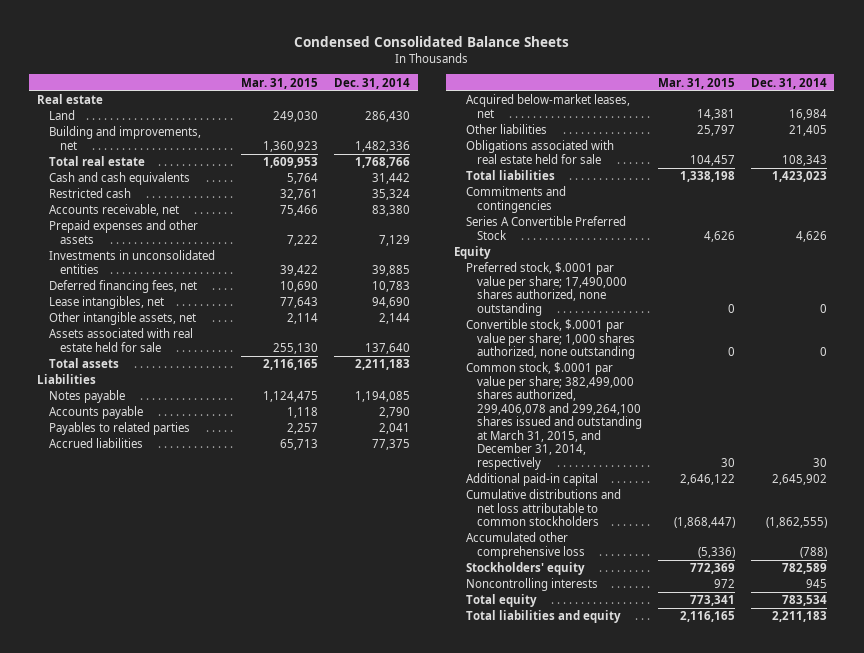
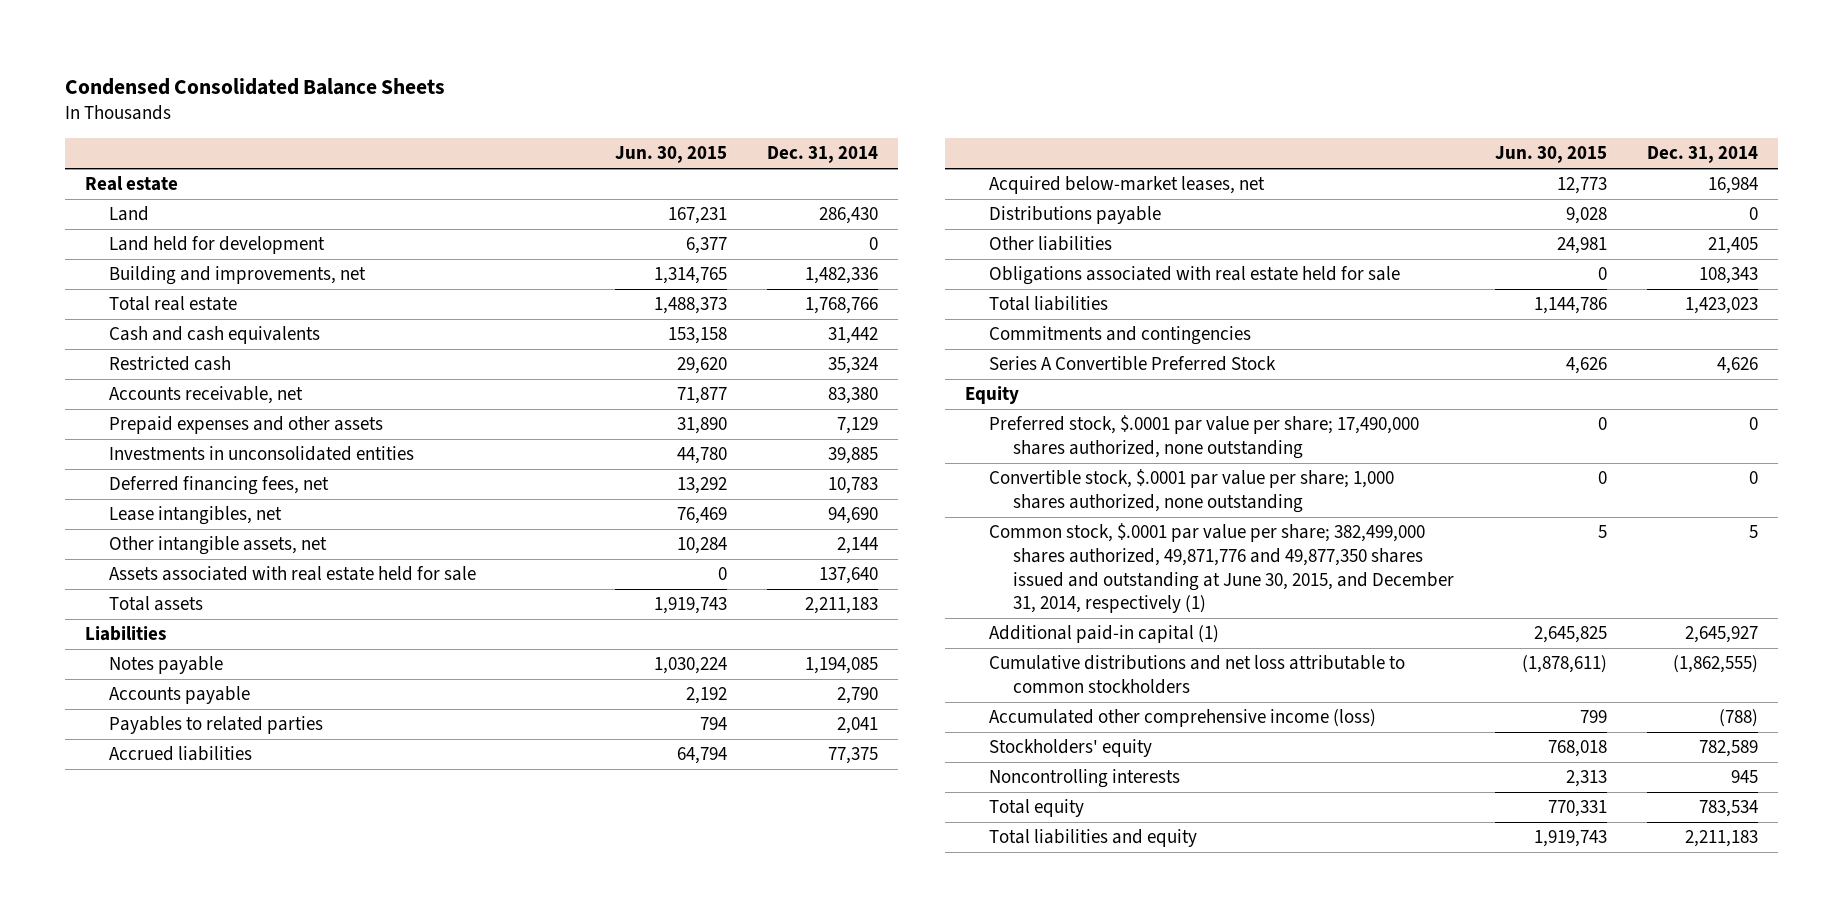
- | Mar. 31, 2015 | Dec. 31, 2014
+ | Jun. 30, 2015 | Dec. 31, 2014
+ Land held for development | 6,377 | 0
+ Distributions payable | 9,028 | 0
- Common stock, $.0001 par value per share; 382,499,000 shares authorized, 299,406,078 and 299,264,100 shares issued and outstanding at March 31, 2015, and December 31, 2014, respectively | 30 | 30
- Additional paid-in capital | 2,646,122 | 2,645,902
+ Common stock, $.0001 par value per share; 382,499,000 shares authorized, 49,871,776 and 49,877,350 shares issued and outstanding at June 30, 2015, and December 31, 2014, respectively (1) | 5 | 5
+ Additional paid-in capital (1) | 2,645,825 | 2,645,927
- Accumulated other comprehensive loss | (5,336) | (788)
+ Accumulated other comprehensive income (loss) | 799 | (788)

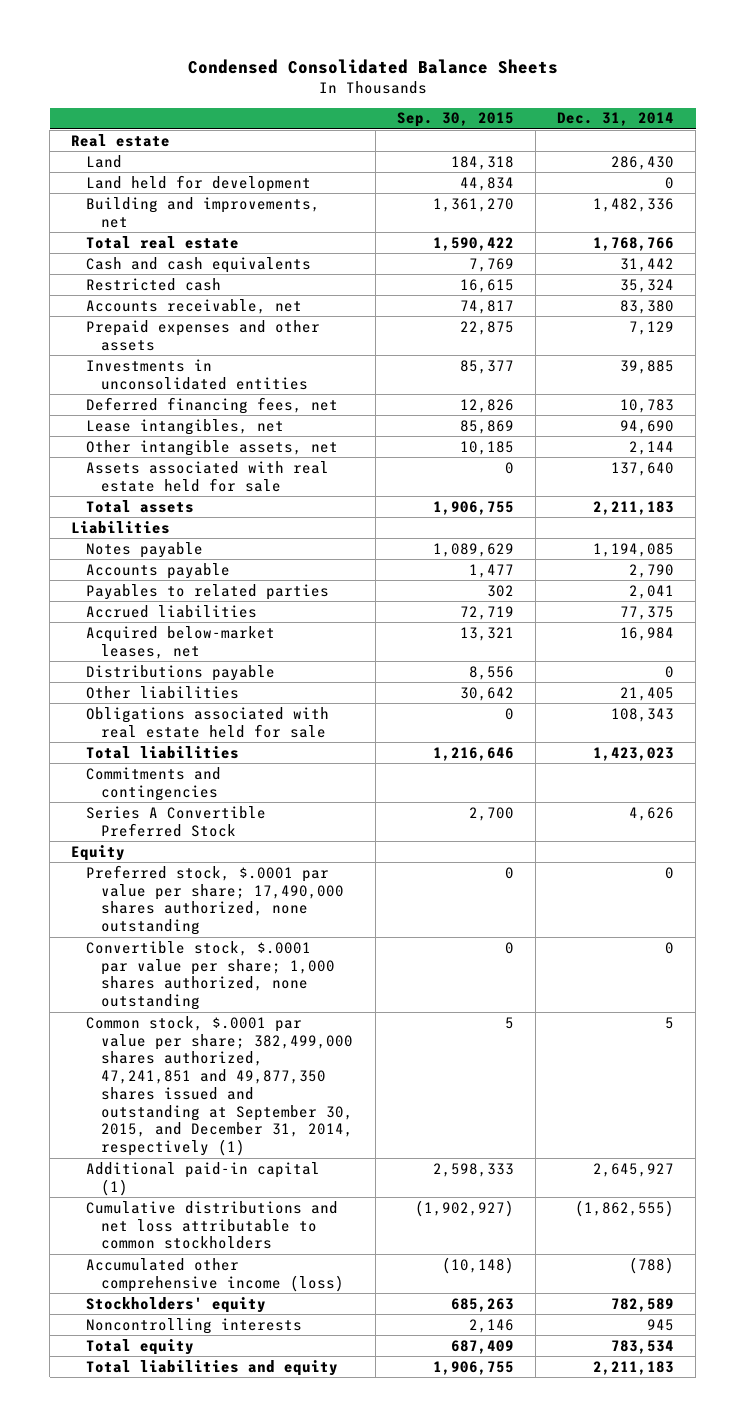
- | Jun. 30, 2015 | Dec. 31, 2014
+ | Sep. 30, 2015 | Dec. 31, 2014
- Common stock, $.0001 par value per share; 382,499,000 shares authorized, 49,871,776 and 49,877,350 shares issued and outstanding at June 30, 2015, and December 31, 2014, respectively (1) | 5 | 5
+ Common stock, $.0001 par value per share; 382,499,000 shares authorized, 47,241,851 and 49,877,350 shares issued and outstanding at September 30, 2015, and December 31, 2014, respectively (1) | 5 | 5

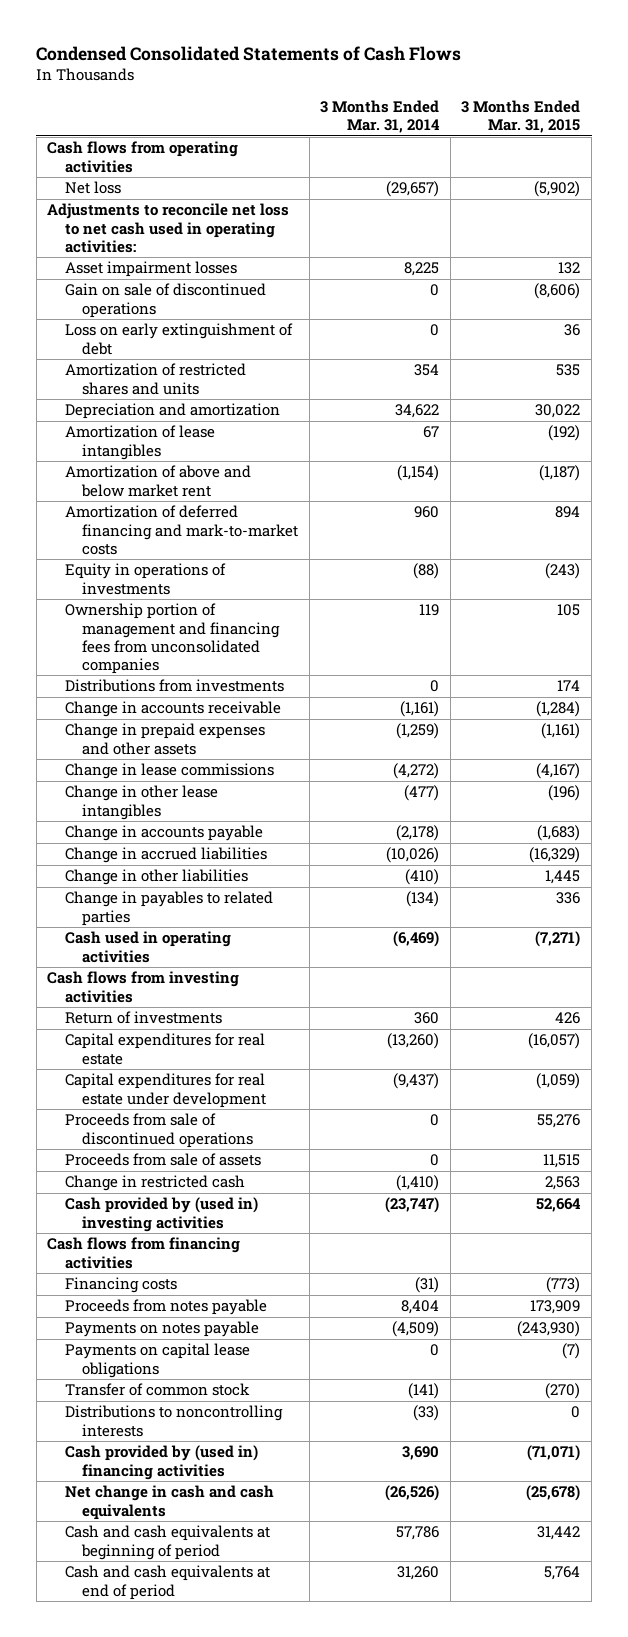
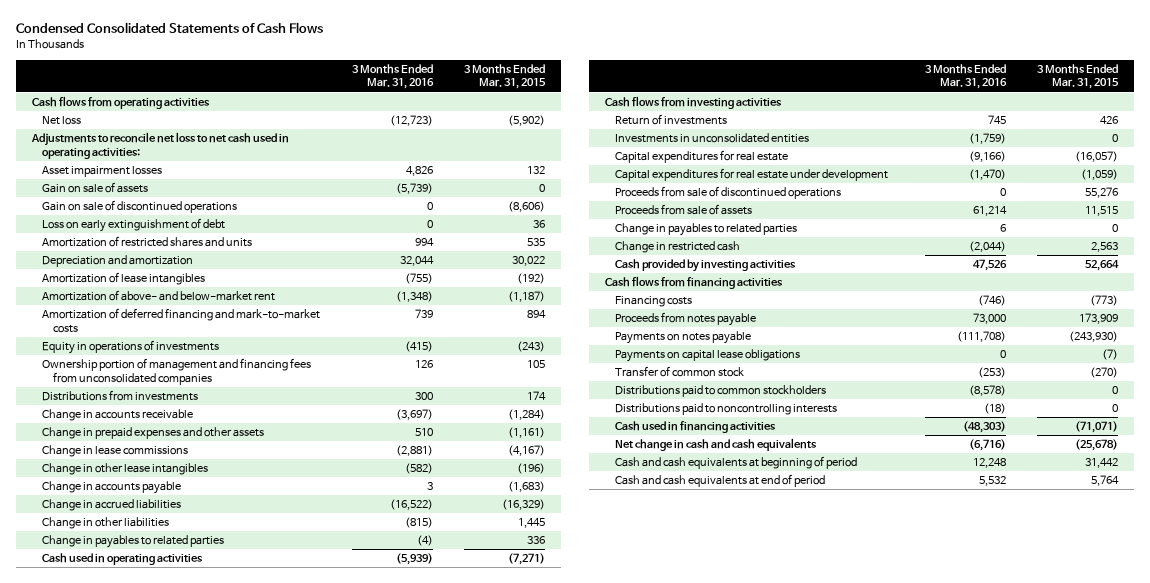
- | 3 Months Ended Mar. 31, 2014 | 3 Months Ended Mar. 31, 2015
+ | 3 Months Ended Mar. 31, 2016 | 3 Months Ended Mar. 31, 2015
+ Gain on sale of assets | (5,739) | 0
- Amortization of above and below market rent | (1,154) | (1,187)
+ Amortization of above- and below-market rent | (1,348) | (1,187)
+ Investments in unconsolidated entities | (1,759) | 0
+ Change in payables to related parties | 6 | 0
- Cash provided by (used in) investing activities | (23,747) | 52,664
+ Cash provided by investing activities | 47,526 | 52,664
- Distributions to noncontrolling interests | (33) | 0
- Cash provided by (used in) financing activities | 3,690 | (71,071)
+ Distributions paid to common stockholders | (8,578) | 0
+ Distributions paid to noncontrolling interests | (18) | 0
+ Cash used in financing activities | (48,303) | (71,071)

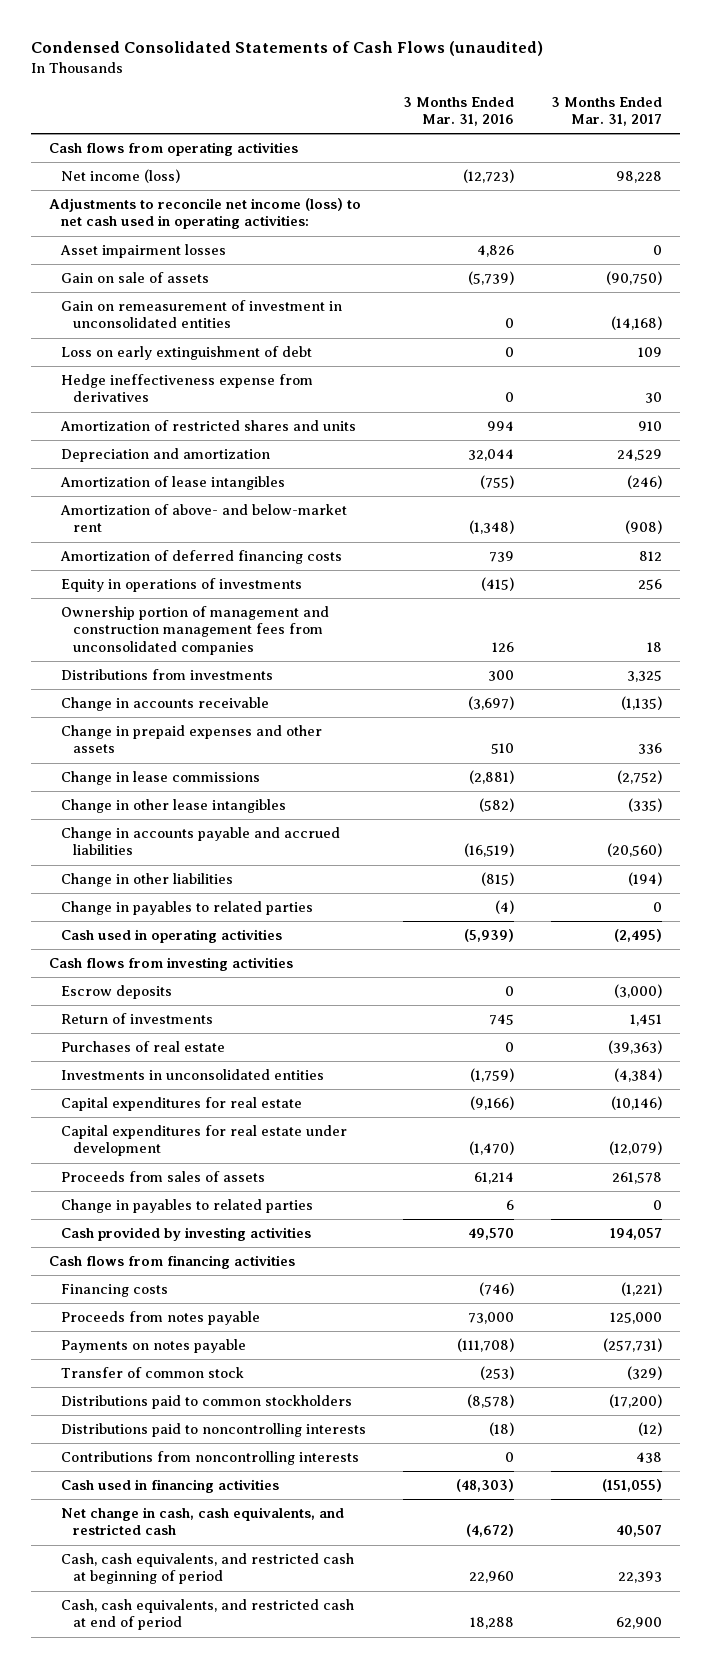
- Condensed Consolidated Statements of Cash Flows
+ Condensed Consolidated Statements of Cash Flows (unaudited)
- | 3 Months Ended Mar. 31, 2016 | 3 Months Ended Mar. 31, 2015
+ | 3 Months Ended Mar. 31, 2016 | 3 Months Ended Mar. 31, 2017
- Net loss | (12,723) | (5,902)
- Adjustments to reconcile net loss to net cash used in operating activities:
+ Net income (loss) | (12,723) | 98,228
+ Adjustments to reconcile net income (loss) to net cash used in operating activities:
- Gain on sale of discontinued operations | 0 | (8,606)
+ Gain on remeasurement of investment in unconsolidated entities | 0 | (14,168)
+ Hedge ineffectiveness expense from derivatives | 0 | 30
- Amortization of deferred financing and mark-to-market costs | 739 | 894
+ Amortization of deferred financing costs | 739 | 812
- Ownership portion of management and financing fees from unconsolidated companies | 126 | 105
+ Ownership portion of management and construction management fees from unconsolidated companies | 126 | 18
- Change in accounts payable | 3 | (1,683)
- Change in accrued liabilities | (16,522) | (16,329)
+ Change in accounts payable and accrued liabilities | (16,519) | (20,560)
+ Escrow deposits | 0 | (3,000)
+ Purchases of real estate | 0 | (39,363)
- Proceeds from sale of discontinued operations | 0 | 55,276
- Proceeds from sale of assets | 61,214 | 11,515
+ Proceeds from sales of assets | 61,214 | 261,578
- Change in restricted cash | (2,044) | 2,563
- Cash provided by investing activities | 47,526 | 52,664
+ Cash provided by investing activities | 49,570 | 194,057
- Payments on capital lease obligations | 0 | (7)
+ Contributions from noncontrolling interests | 0 | 438
- Net change in cash and cash equivalents | (6,716) | (25,678)
- Cash and cash equivalents at beginning of period | 12,248 | 31,442
- Cash and cash equivalents at end of period | 5,532 | 5,764
+ Net change in cash, cash equivalents, and restricted cash | (4,672) | 40,507
+ Cash, cash equivalents, and restricted cash at beginning of period | 22,960 | 22,393
+ Cash, cash equivalents, and restricted cash at end of period | 18,288 | 62,900

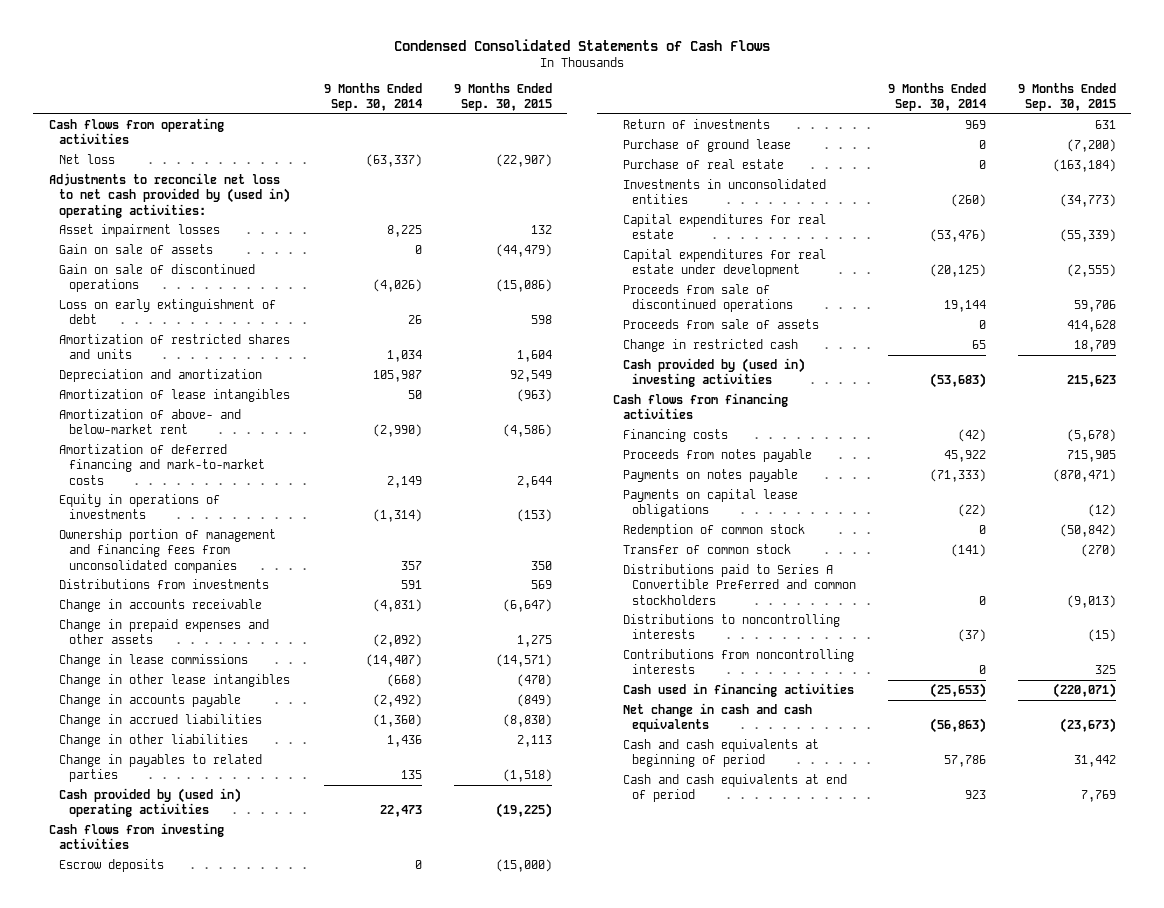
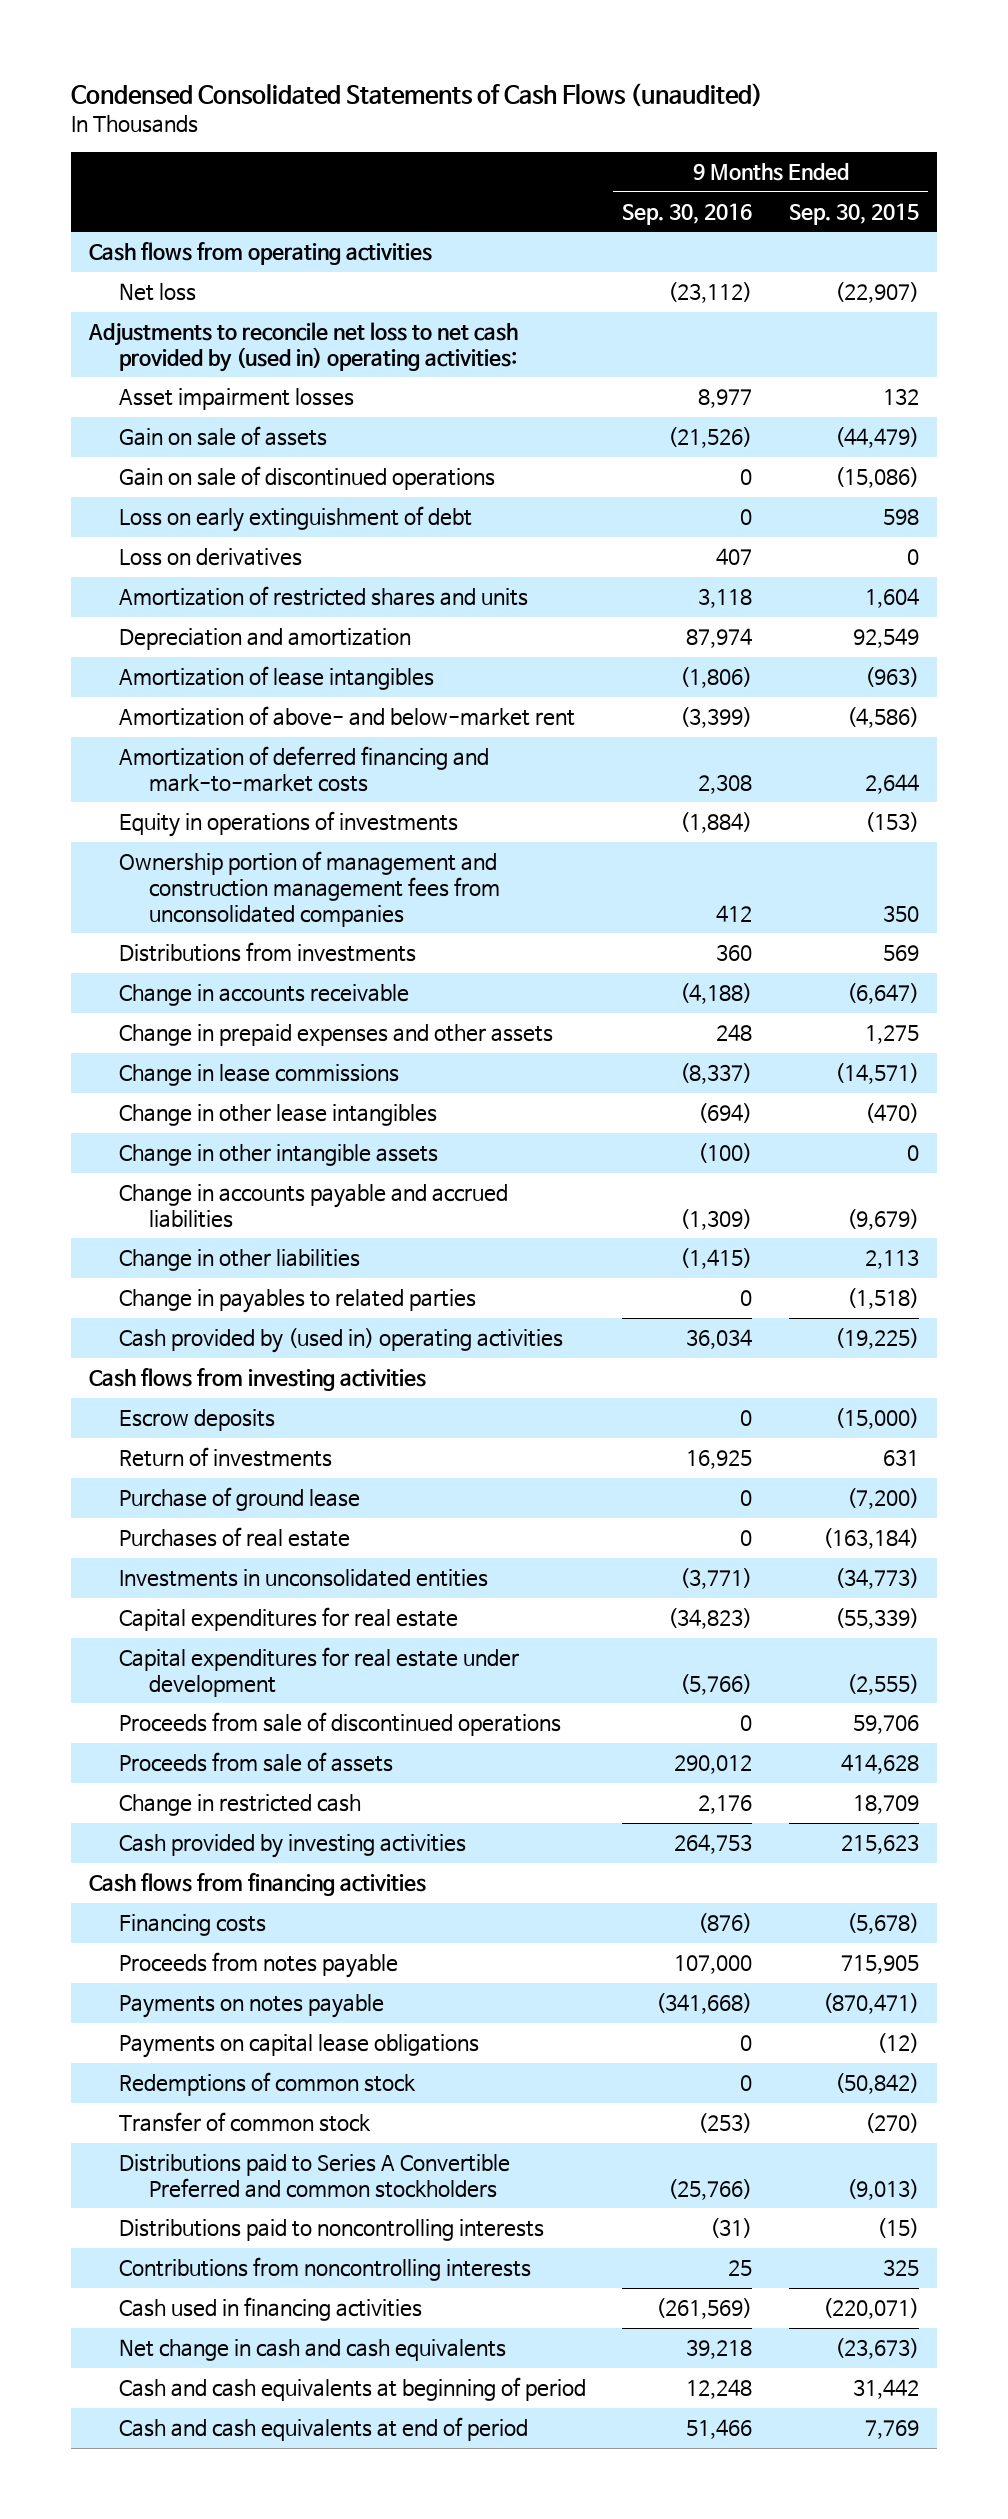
- Condensed Consolidated Statements of Cash Flows
+ Condensed Consolidated Statements of Cash Flows (unaudited)
- | 9 Months Ended Sep. 30, 2014 | 9 Months Ended Sep. 30, 2015
+ | 9 Months Ended Sep. 30, 2016 | 9 Months Ended Sep. 30, 2015
+ Loss on derivatives | 407 | 0
- Ownership portion of management and financing fees from unconsolidated companies | 357 | 350
+ Ownership portion of management and construction management fees from unconsolidated companies | 412 | 350
- Change in accounts payable | (2,492) | (849)
- Change in accrued liabilities | (1,360) | (8,830)
+ Change in other intangible assets | (100) | 0
+ Change in accounts payable and accrued liabilities | (1,309) | (9,679)
- Purchase of real estate | 0 | (163,184)
+ Purchases of real estate | 0 | (163,184)
- Cash provided by (used in) investing activities | (53,683) | 215,623
+ Cash provided by investing activities | 264,753 | 215,623
- Redemption of common stock | 0 | (50,842)
+ Redemptions of common stock | 0 | (50,842)
- Distributions to noncontrolling interests | (37) | (15)
+ Distributions paid to noncontrolling interests | (31) | (15)

